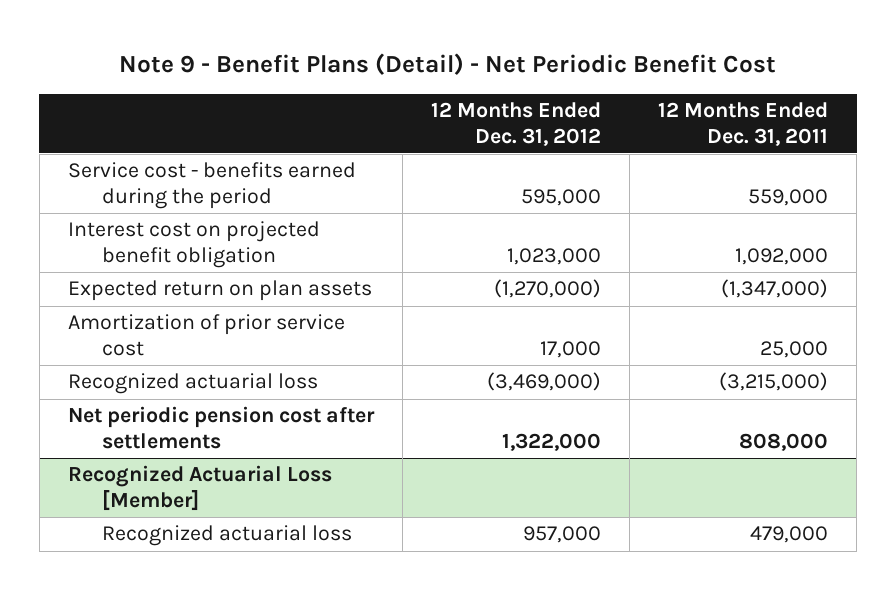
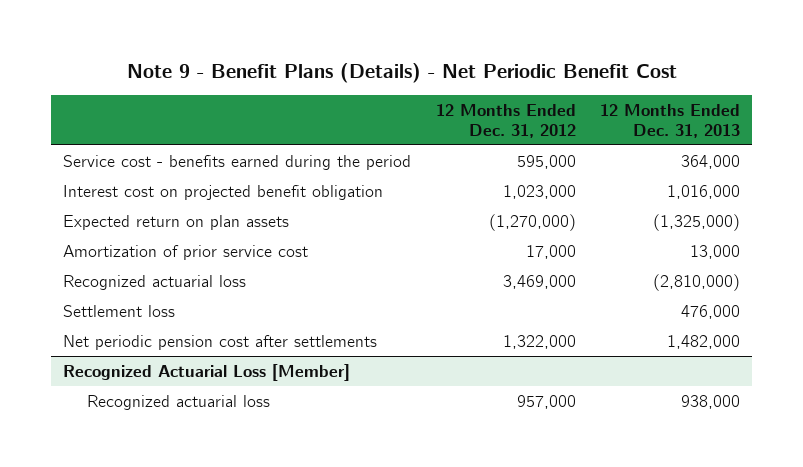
- Note 9 - Benefit Plans (Detail) - Net Periodic Benefit Cost
+ Note 9 - Benefit Plans (Details) - Net Periodic Benefit Cost
- | 12 Months Ended Dec. 31, 2012 | 12 Months Ended Dec. 31, 2011
+ | 12 Months Ended Dec. 31, 2012 | 12 Months Ended Dec. 31, 2013
- Recognized actuarial loss | (3,469,000) | (3,215,000)
+ Recognized actuarial loss | 3,469,000 | (2,810,000)
+ Settlement loss | | 476,000

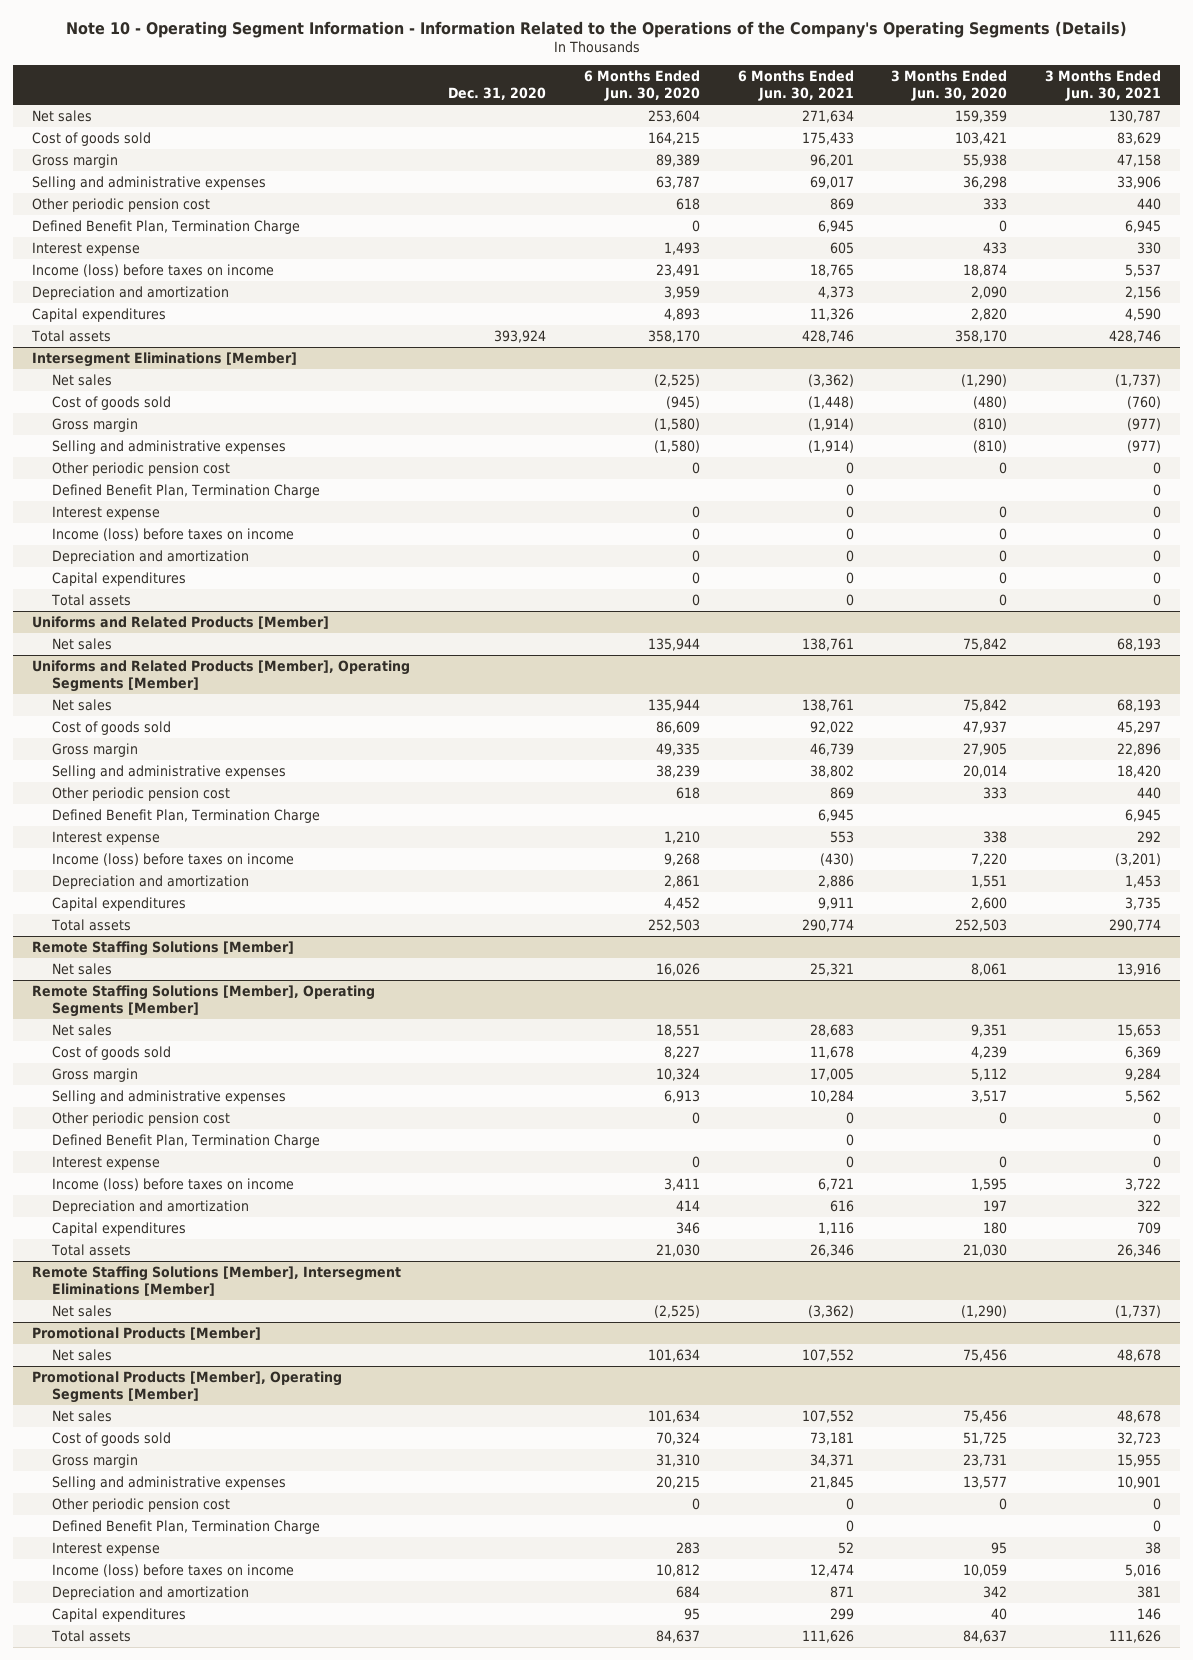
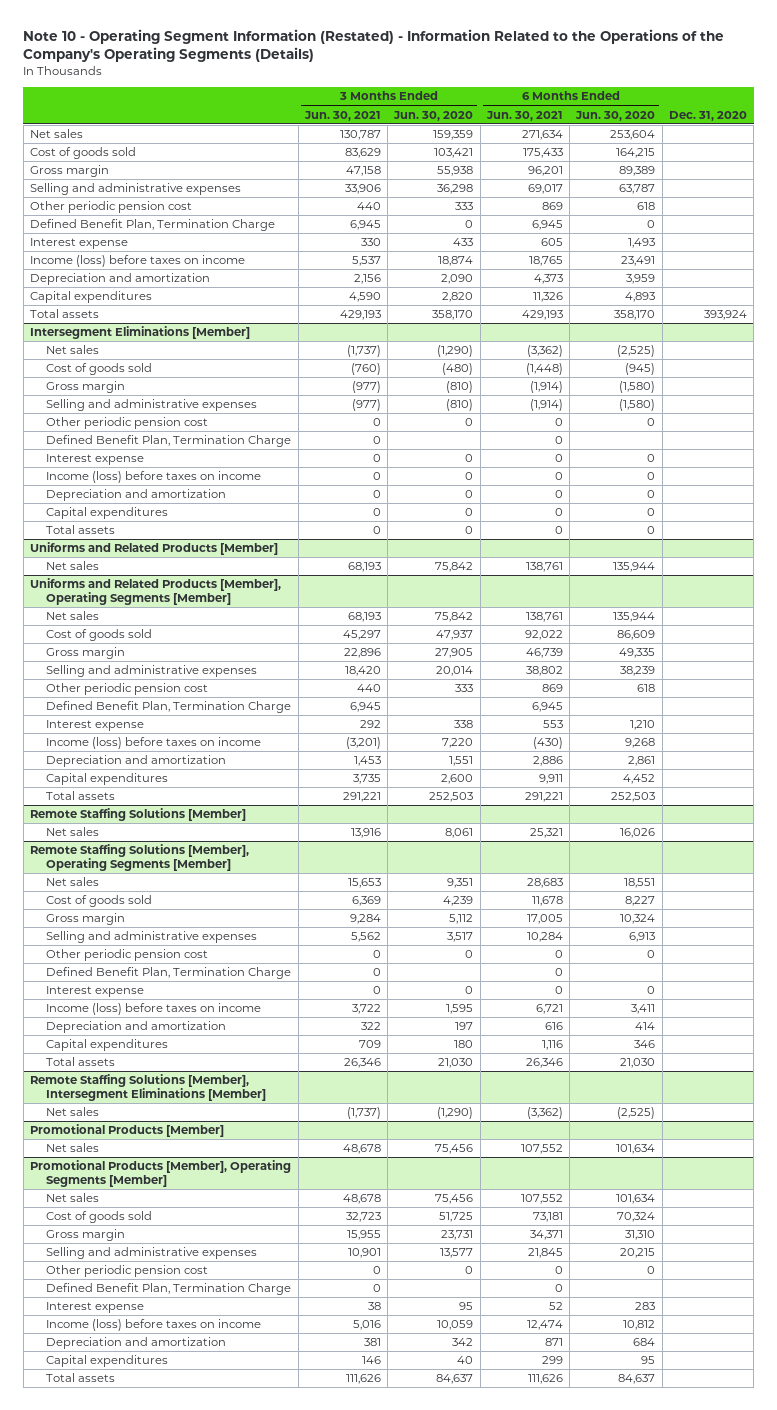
- Note 10 - Operating Segment Information - Information Related to the Operations of the Company's Operating Segments (Details)
+ Note 10 - Operating Segment Information (Restated) - Information Related to the Operations of the Company's Operating Segments (Details)
- | Dec. 31, 2020 | 6 Months Ended Jun. 30, 2020 | 6 Months Ended Jun. 30, 2021 | 3 Months Ended Jun. 30, 2020 | 3 Months Ended Jun. 30, 2021
+ | 3 Months Ended Jun. 30, 2021 | 3 Months Ended Jun. 30, 2020 | 6 Months Ended Jun. 30, 2021 | 6 Months Ended Jun. 30, 2020 | Dec. 31, 2020
- Total assets | 393,924 | 358,170 | 428,746 | 358,170 | 428,746
+ Total assets | 429,193 | 358,170 | 429,193 | 358,170 | 393,924
@ Uniforms and Related Products [Member], Operating Segments [Member]
- Total assets | | 252,503 | 290,774 | 252,503 | 290,774
+ Total assets | 291,221 | 252,503 | 291,221 | 252,503 |

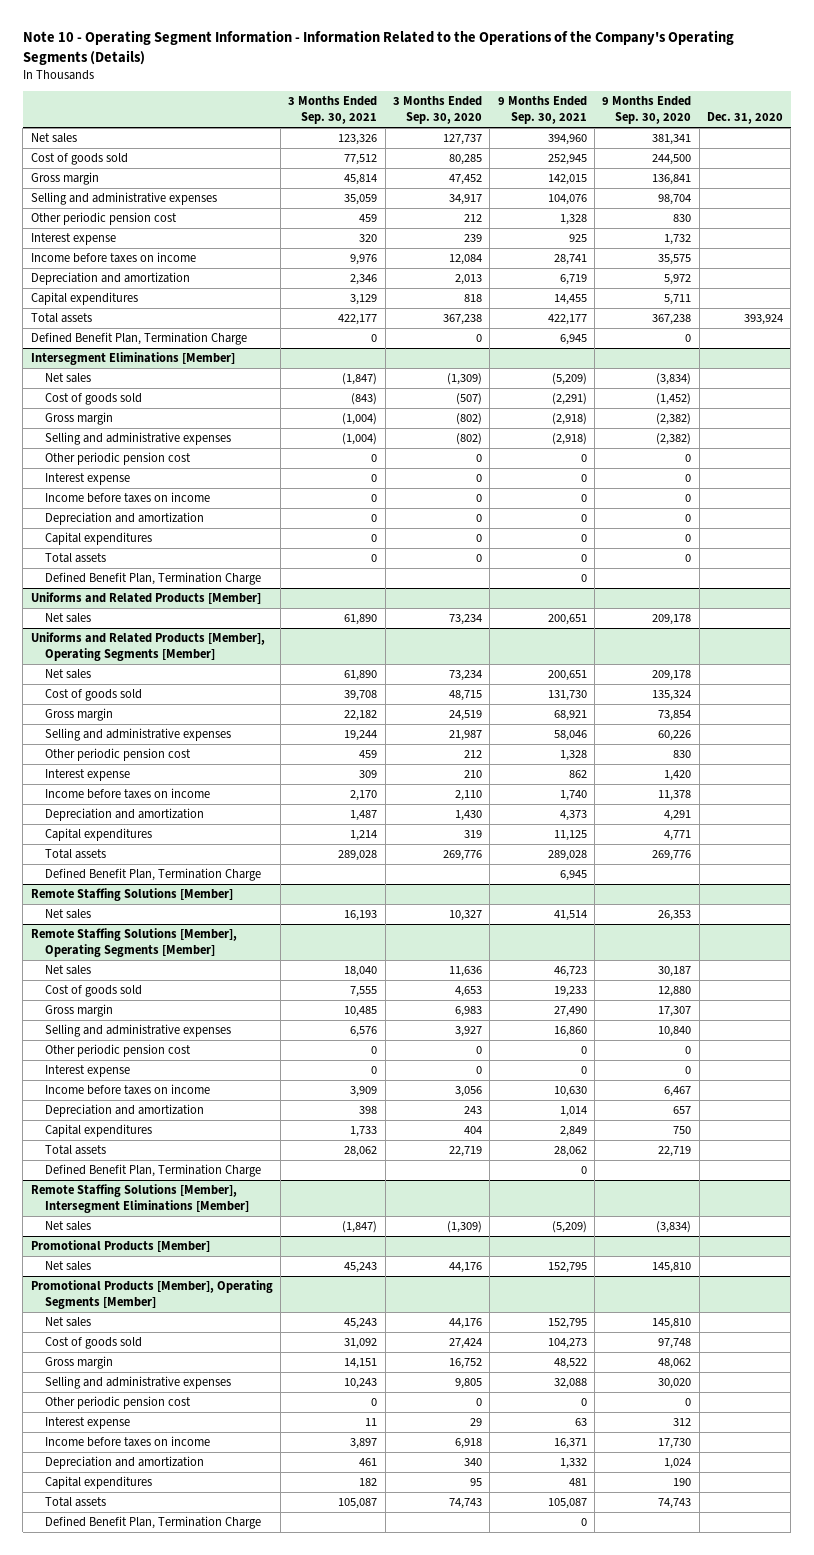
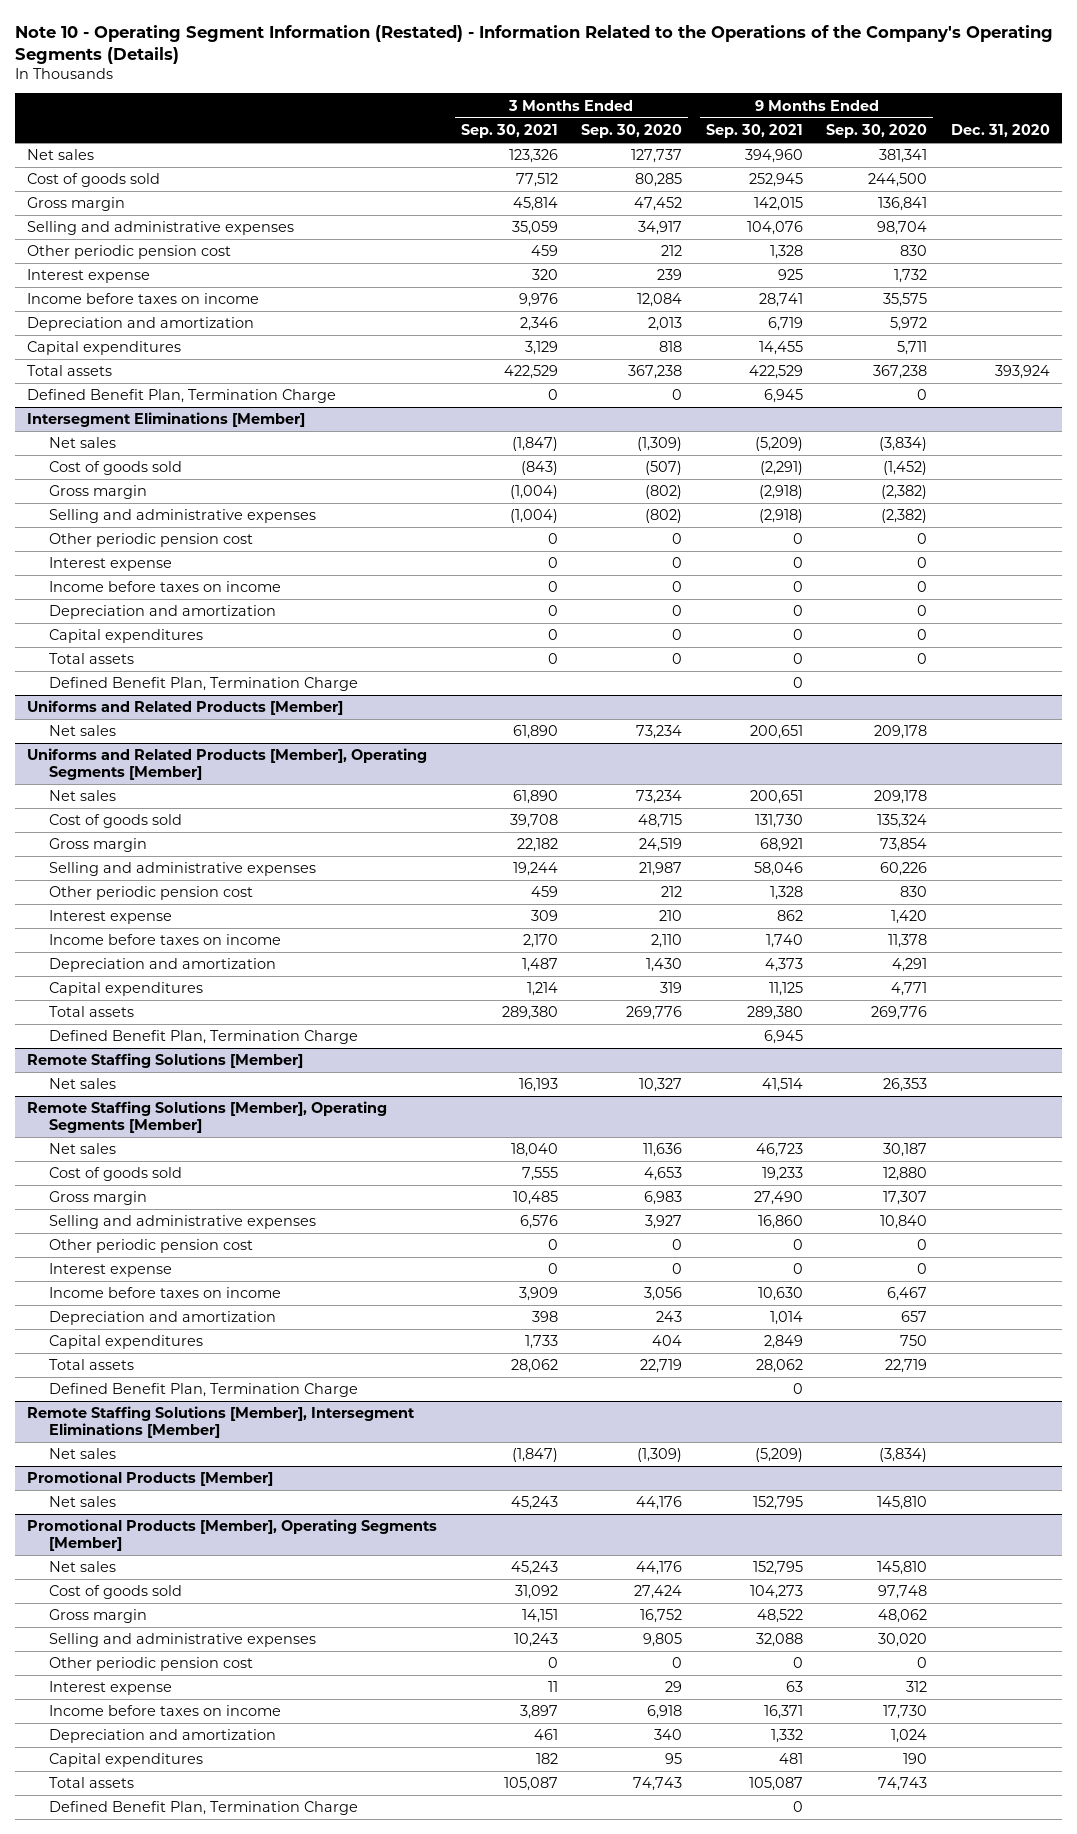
- Note 10 - Operating Segment Information - Information Related to the Operations of the Company's Operating Segments (Details)
+ Note 10 - Operating Segment Information (Restated) - Information Related to the Operations of the Company's Operating Segments (Details)
- Total assets | 422,177 | 367,238 | 422,177 | 367,238 | 393,924
+ Total assets | 422,529 | 367,238 | 422,529 | 367,238 | 393,924
@ Uniforms and Related Products [Member], Operating Segments [Member]
- Total assets | 289,028 | 269,776 | 289,028 | 269,776 |
+ Total assets | 289,380 | 269,776 | 289,380 | 269,776 |

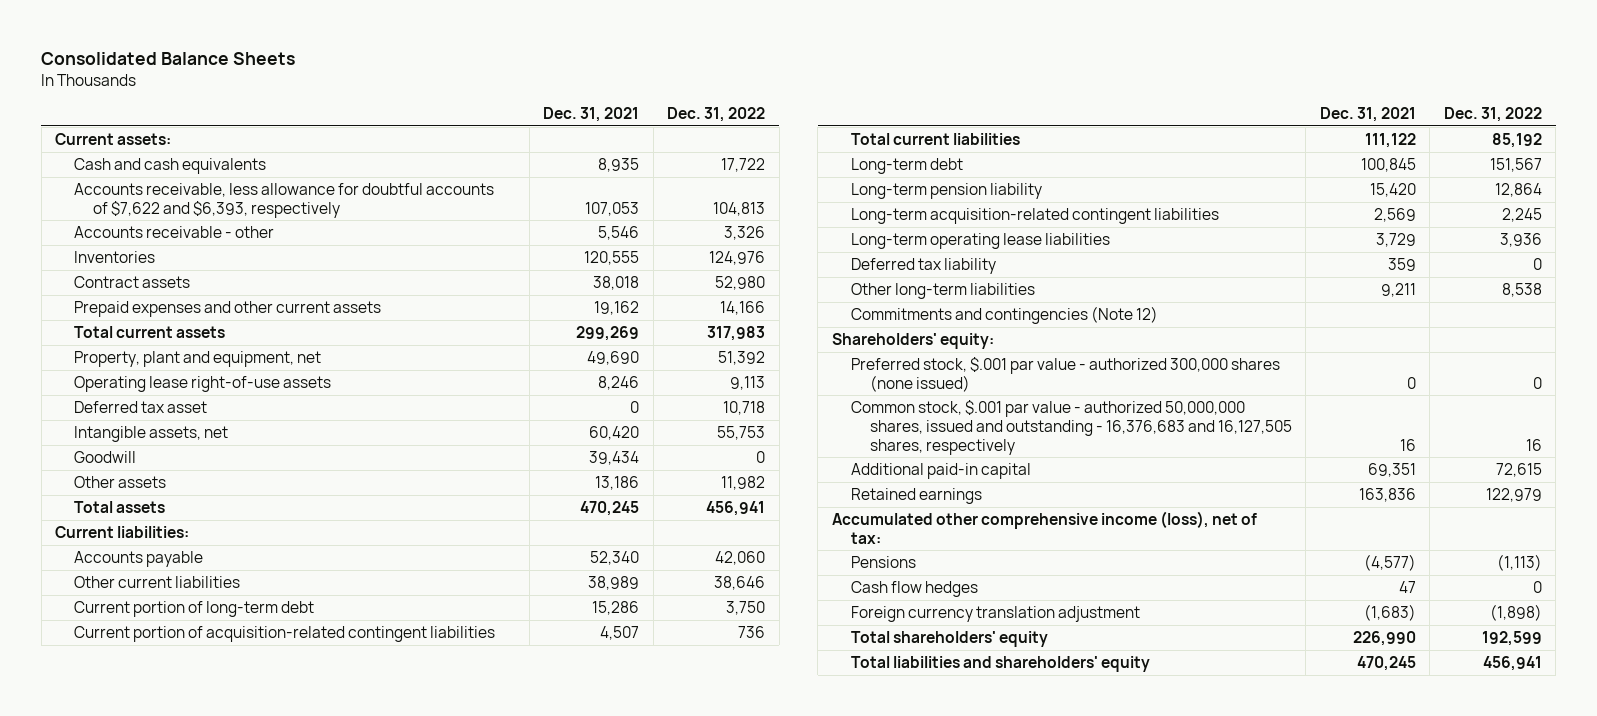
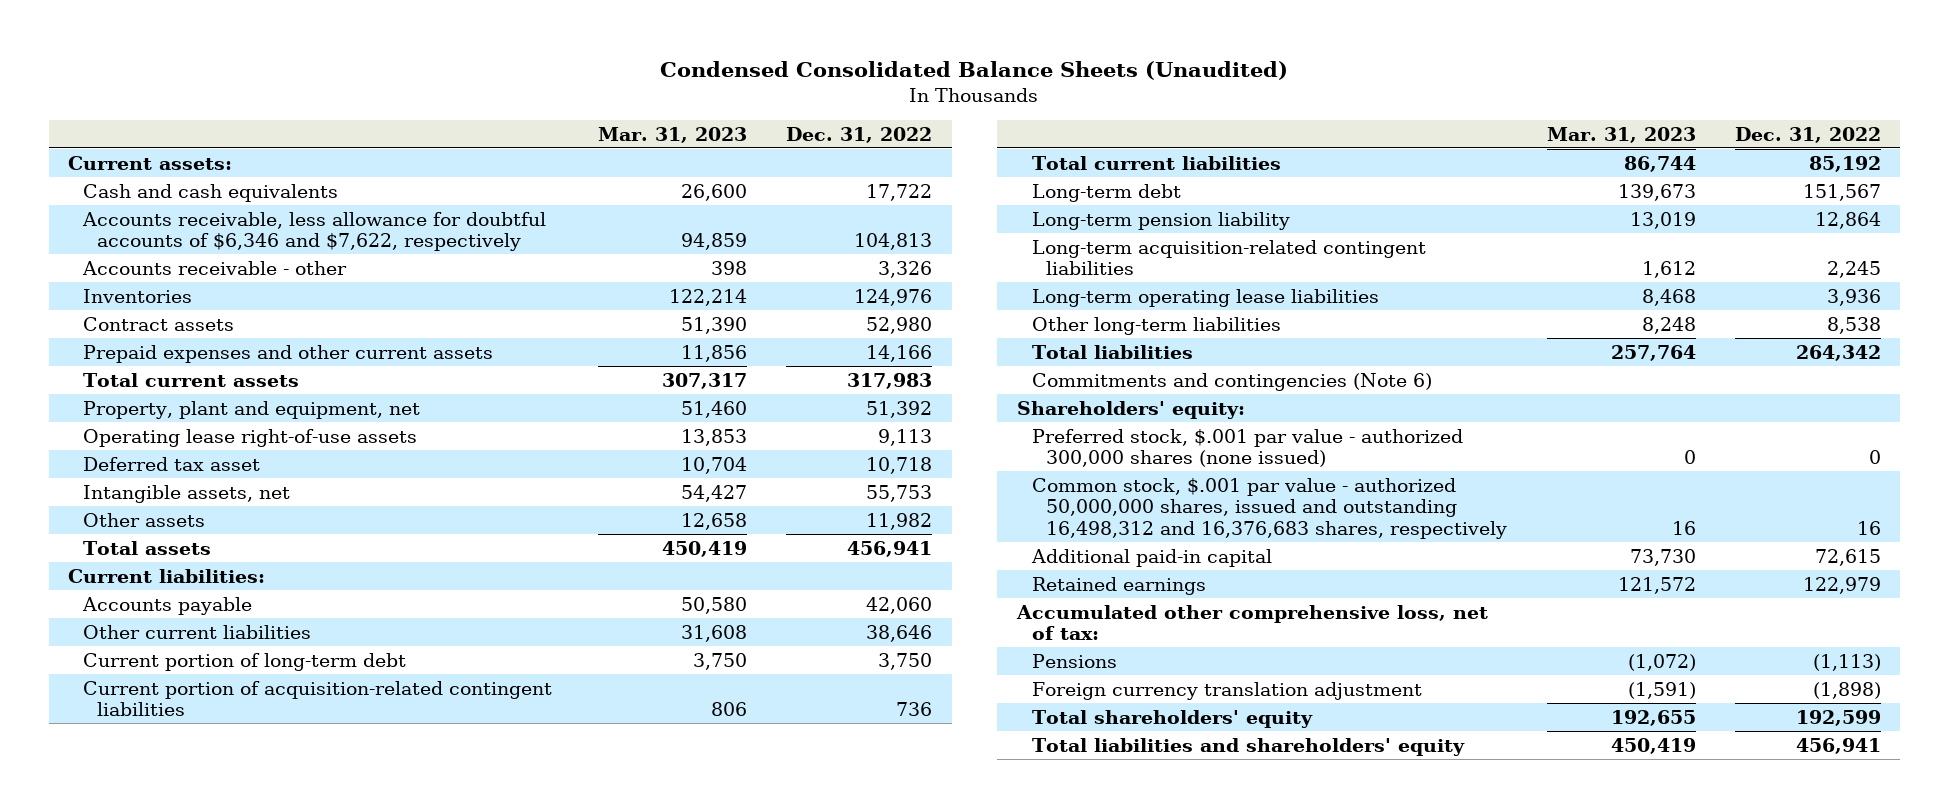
- Consolidated Balance Sheets
+ Condensed Consolidated Balance Sheets (Unaudited)
- | Dec. 31, 2021 | Dec. 31, 2022
+ | Mar. 31, 2023 | Dec. 31, 2022
- Accounts receivable, less allowance for doubtful accounts of $7,622 and $6,393, respectively | 107,053 | 104,813
+ Accounts receivable, less allowance for doubtful accounts of $6,346 and $7,622, respectively | 94,859 | 104,813
- Goodwill | 39,434 | 0
- Deferred tax liability | 359 | 0
- Commitments and contingencies (Note 12)
+ Total liabilities | 257,764 | 264,342
+ Commitments and contingencies (Note 6)
- Common stock, $.001 par value - authorized 50,000,000 shares, issued and outstanding - 16,376,683 and 16,127,505 shares, respectively | 16 | 16
+ Common stock, $.001 par value - authorized 50,000,000 shares, issued and outstanding 16,498,312 and 16,376,683 shares, respectively | 16 | 16
- Accumulated other comprehensive income (loss), net of tax:
+ Accumulated other comprehensive loss, net of tax:
- Cash flow hedges | 47 | 0

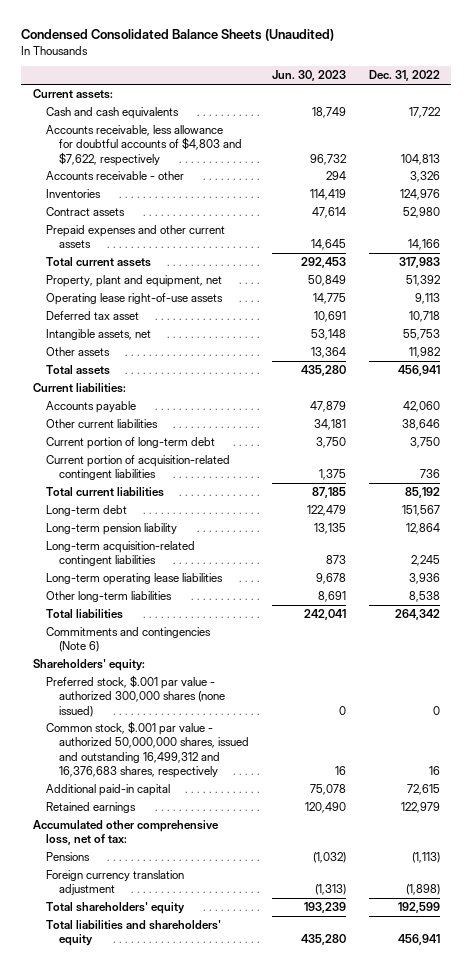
- | Mar. 31, 2023 | Dec. 31, 2022
+ | Jun. 30, 2023 | Dec. 31, 2022
- Accounts receivable, less allowance for doubtful accounts of $6,346 and $7,622, respectively | 94,859 | 104,813
+ Accounts receivable, less allowance for doubtful accounts of $4,803 and $7,622, respectively | 96,732 | 104,813
- Common stock, $.001 par value - authorized 50,000,000 shares, issued and outstanding 16,498,312 and 16,376,683 shares, respectively | 16 | 16
+ Common stock, $.001 par value - authorized 50,000,000 shares, issued and outstanding 16,499,312 and 16,376,683 shares, respectively | 16 | 16

